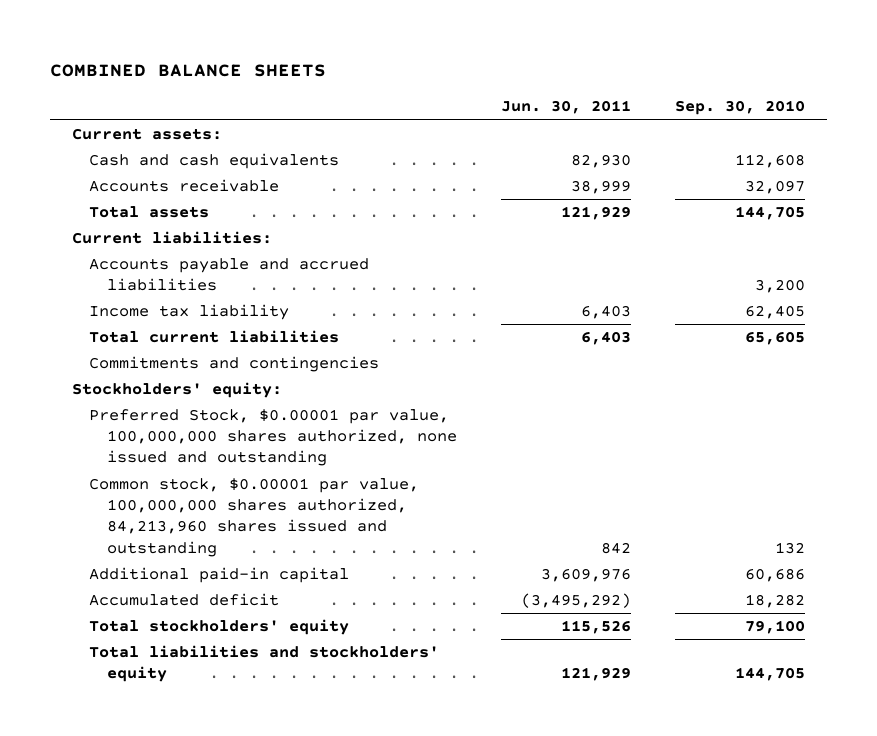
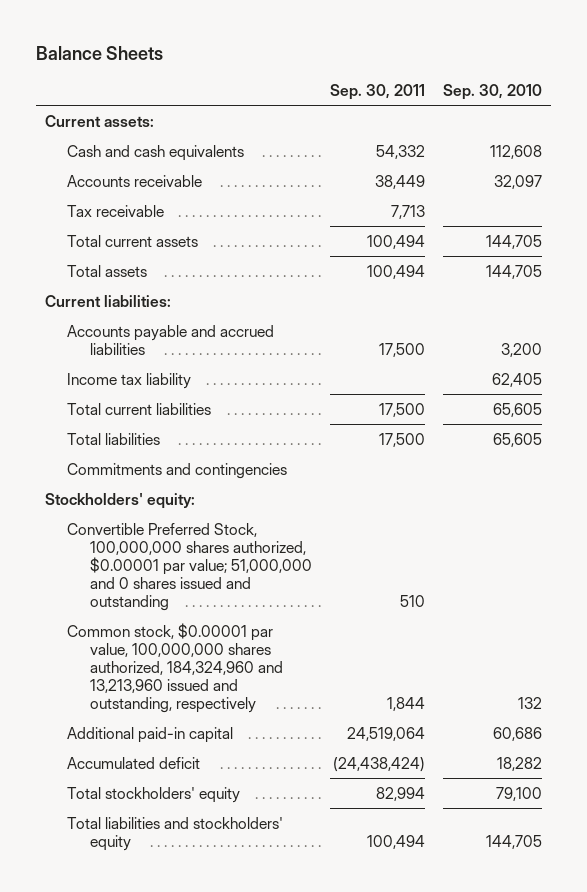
- COMBINED BALANCE SHEETS
+ Balance Sheets
- | Jun. 30, 2011 | Sep. 30, 2010
+ | Sep. 30, 2011 | Sep. 30, 2010
+ Tax receivable | 7,713 |
+ Total current assets | 100,494 | 144,705
+ Total liabilities | 17,500 | 65,605
- Preferred Stock, $0.00001 par value, 100,000,000 shares authorized, none issued and outstanding
- Common stock, $0.00001 par value, 100,000,000 shares authorized, 84,213,960 shares issued and outstanding | 842 | 132
+ Convertible Preferred Stock, 100,000,000 shares authorized, $0.00001 par value; 51,000,000 and 0 shares issued and outstanding | 510 |
+ Common stock, $0.00001 par value, 100,000,000 shares authorized, 184,324,960 and 13,213,960 issued and outstanding, respectively | 1,844 | 132

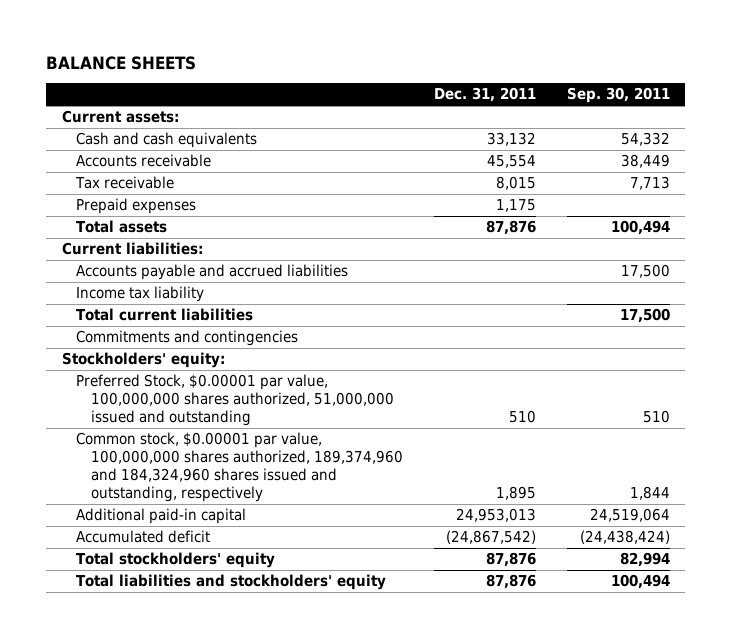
- Balance Sheets
+ BALANCE SHEETS
- | Sep. 30, 2011 | Sep. 30, 2010
+ | Dec. 31, 2011 | Sep. 30, 2011
- Total current assets | 100,494 | 144,705
+ Prepaid expenses | 1,175 |
- Total liabilities | 17,500 | 65,605
- Convertible Preferred Stock, 100,000,000 shares authorized, $0.00001 par value; 51,000,000 and 0 shares issued and outstanding | 510 |
- Common stock, $0.00001 par value, 100,000,000 shares authorized, 184,324,960 and 13,213,960 issued and outstanding, respectively | 1,844 | 132
+ Preferred Stock, $0.00001 par value, 100,000,000 shares authorized, 51,000,000 issued and outstanding | 510 | 510
+ Common stock, $0.00001 par value, 100,000,000 shares authorized, 189,374,960 and 184,324,960 shares issued and outstanding, respectively | 1,895 | 1,844

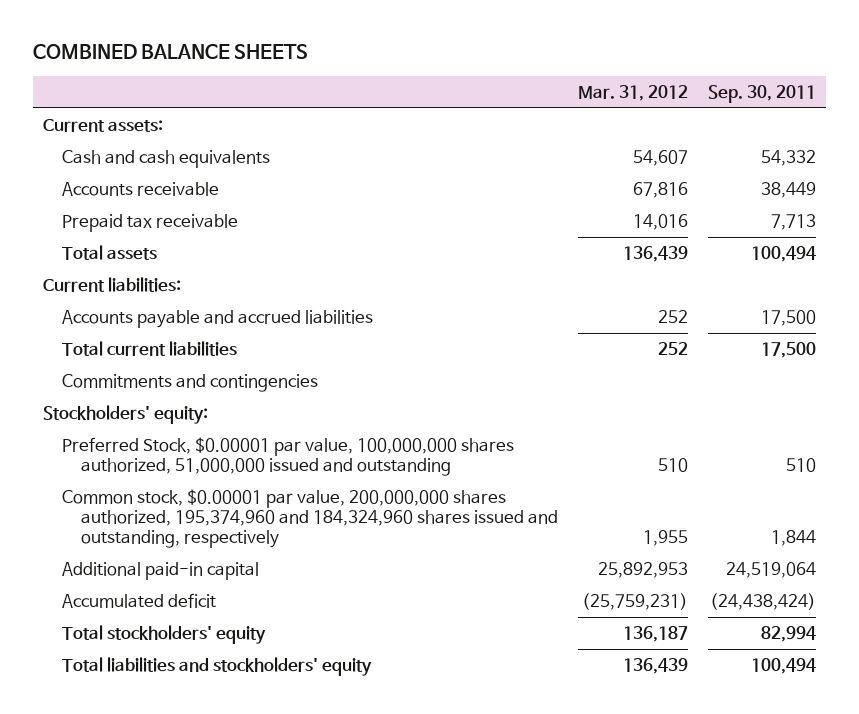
- BALANCE SHEETS
+ COMBINED BALANCE SHEETS
- | Dec. 31, 2011 | Sep. 30, 2011
+ | Mar. 31, 2012 | Sep. 30, 2011
- Tax receivable | 8,015 | 7,713
- Prepaid expenses | 1,175 |
+ Prepaid tax receivable | 14,016 | 7,713
- Income tax liability
- Common stock, $0.00001 par value, 100,000,000 shares authorized, 189,374,960 and 184,324,960 shares issued and outstanding, respectively | 1,895 | 1,844
+ Common stock, $0.00001 par value, 200,000,000 shares authorized, 195,374,960 and 184,324,960 shares issued and outstanding, respectively | 1,955 | 1,844

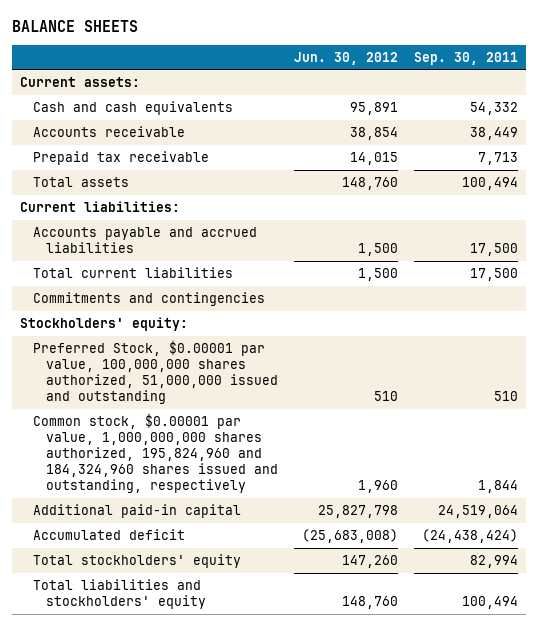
- COMBINED BALANCE SHEETS
+ BALANCE SHEETS
- | Mar. 31, 2012 | Sep. 30, 2011
+ | Jun. 30, 2012 | Sep. 30, 2011
- Common stock, $0.00001 par value, 200,000,000 shares authorized, 195,374,960 and 184,324,960 shares issued and outstanding, respectively | 1,955 | 1,844
+ Common stock, $0.00001 par value, 1,000,000,000 shares authorized, 195,824,960 and 184,324,960 shares issued and outstanding, respectively | 1,960 | 1,844

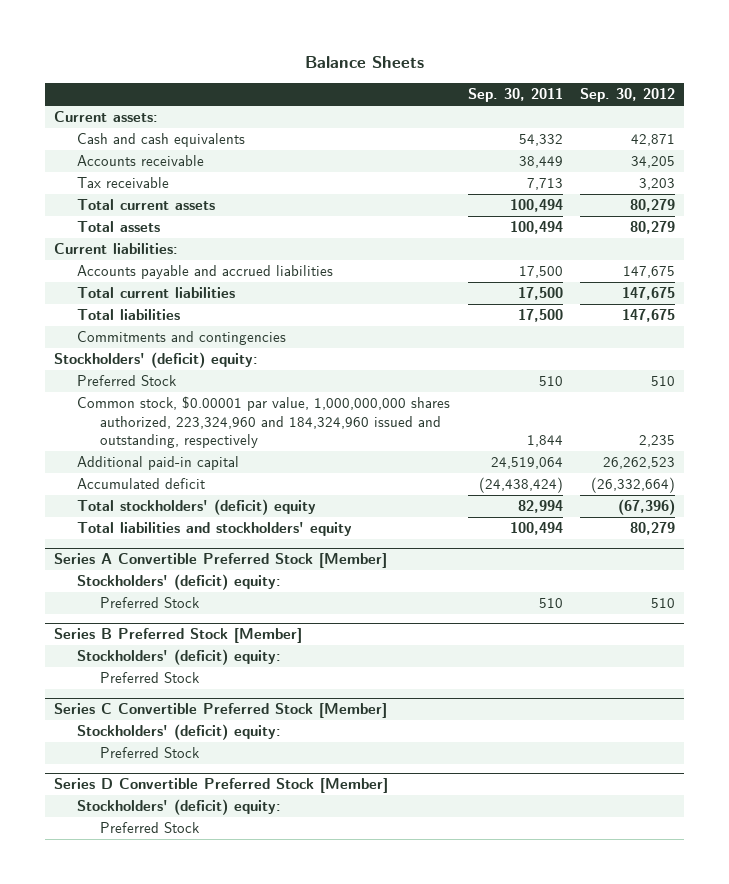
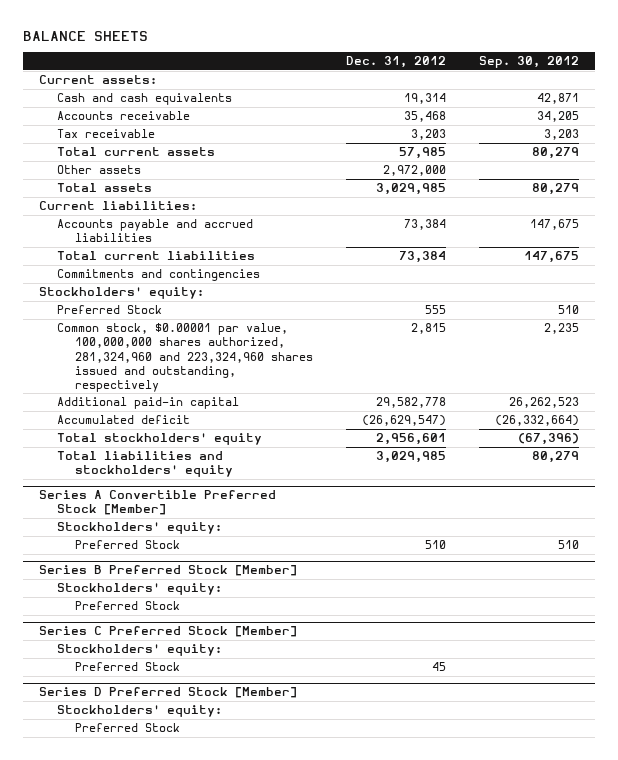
- Balance Sheets
+ BALANCE SHEETS
- | Sep. 30, 2011 | Sep. 30, 2012
+ | Dec. 31, 2012 | Sep. 30, 2012
+ Other assets | 2,972,000 |
- Total liabilities | 17,500 | 147,675
- Stockholders' (deficit) equity:
+ Stockholders' equity:
- Common stock, $0.00001 par value, 1,000,000,000 shares authorized, 223,324,960 and 184,324,960 issued and outstanding, respectively | 1,844 | 2,235
+ Common stock, $0.00001 par value, 100,000,000 shares authorized, 281,324,960 and 223,324,960 shares issued and outstanding, respectively | 2,815 | 2,235
- Total stockholders' (deficit) equity | 82,994 | (67,396)
+ Total stockholders' equity | 2,956,601 | (67,396)
@ Series A Convertible Preferred Stock [Member]
- Stockholders' (deficit) equity:
+ Stockholders' equity:
@ Series B Preferred Stock [Member]
- Stockholders' (deficit) equity:
+ Stockholders' equity:
- Series C Convertible Preferred Stock [Member]
- Stockholders' (deficit) equity:
+ Series C Preferred Stock [Member]
+ Stockholders' equity:
- Series D Convertible Preferred Stock [Member]
- Stockholders' (deficit) equity:
+ Series D Preferred Stock [Member]
+ Stockholders' equity:

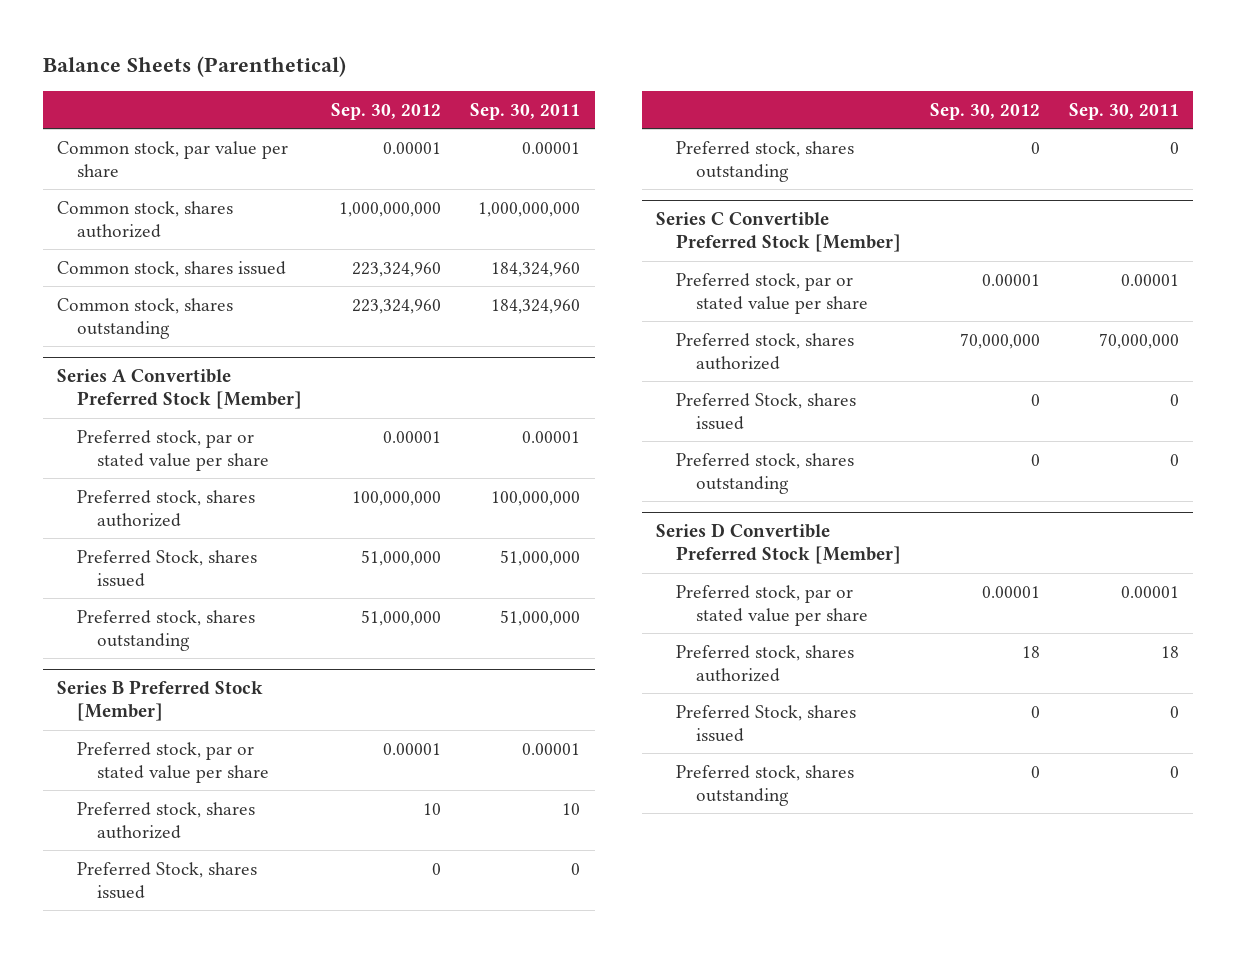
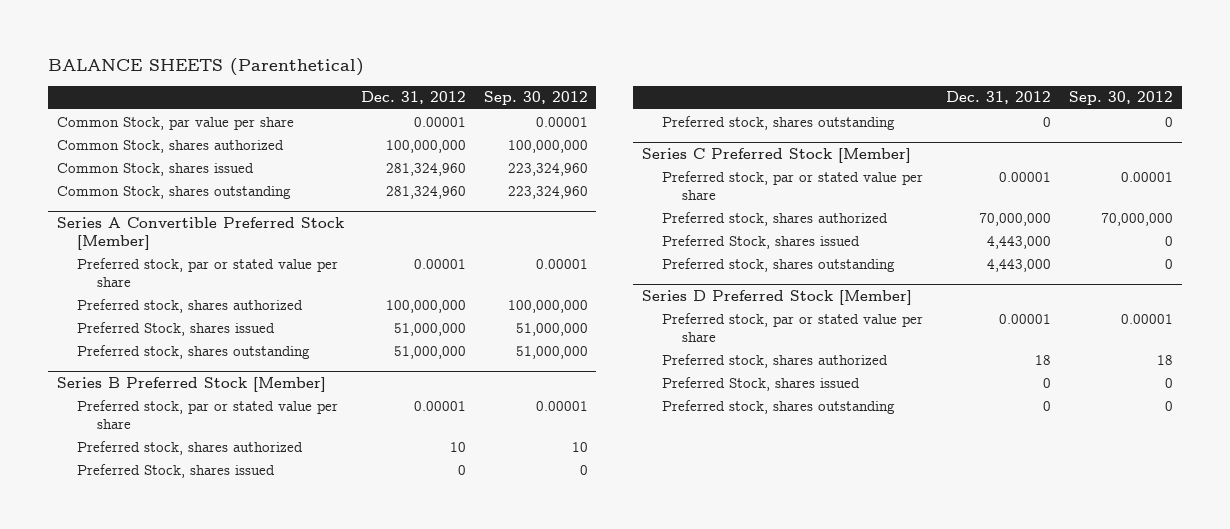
- Balance Sheets (Parenthetical)
+ BALANCE SHEETS (Parenthetical)
- | Sep. 30, 2012 | Sep. 30, 2011
+ | Dec. 31, 2012 | Sep. 30, 2012
- Common stock, par value per share | 0.00001 | 0.00001
- Common stock, shares authorized | 1,000,000,000 | 1,000,000,000
- Common stock, shares issued | 223,324,960 | 184,324,960
- Common stock, shares outstanding | 223,324,960 | 184,324,960
+ Common Stock, par value per share | 0.00001 | 0.00001
+ Common Stock, shares authorized | 100,000,000 | 100,000,000
+ Common Stock, shares issued | 281,324,960 | 223,324,960
+ Common Stock, shares outstanding | 281,324,960 | 223,324,960
- Series C Convertible Preferred Stock [Member]
+ Series C Preferred Stock [Member]
- Series D Convertible Preferred Stock [Member]
+ Series D Preferred Stock [Member]

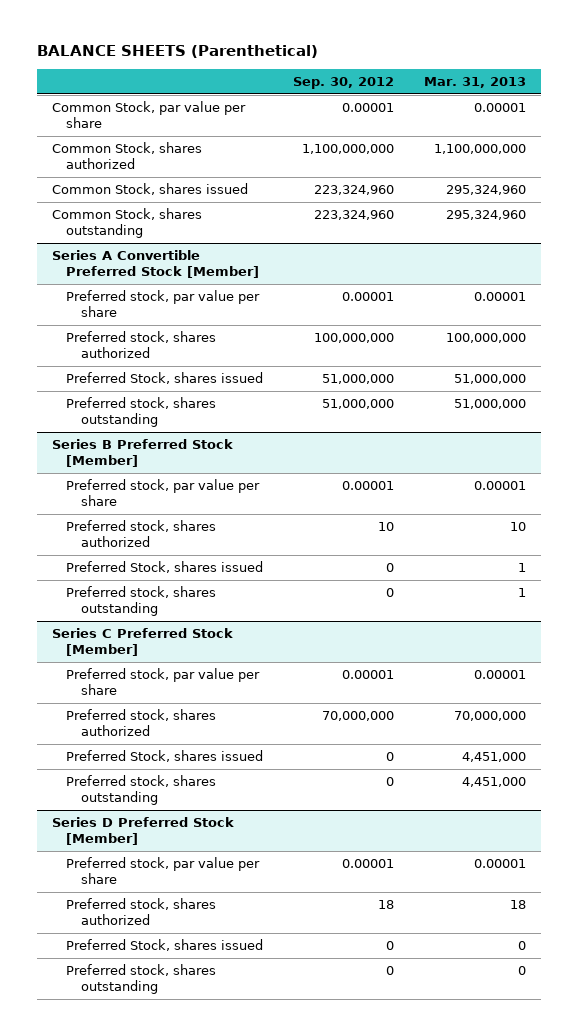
- | Dec. 31, 2012 | Sep. 30, 2012
+ | Sep. 30, 2012 | Mar. 31, 2013
- Common Stock, shares authorized | 100,000,000 | 100,000,000
+ Common Stock, shares authorized | 1,100,000,000 | 1,100,000,000
@ Series A Convertible Preferred Stock [Member]
- Preferred stock, par or stated value per share | 0.00001 | 0.00001
+ Preferred stock, par value per share | 0.00001 | 0.00001
@ Series B Preferred Stock [Member]
- Preferred stock, par or stated value per share | 0.00001 | 0.00001
+ Preferred stock, par value per share | 0.00001 | 0.00001
@ Series C Preferred Stock [Member]
- Preferred stock, par or stated value per share | 0.00001 | 0.00001
+ Preferred stock, par value per share | 0.00001 | 0.00001
@ Series D Preferred Stock [Member]
- Preferred stock, par or stated value per share | 0.00001 | 0.00001
+ Preferred stock, par value per share | 0.00001 | 0.00001

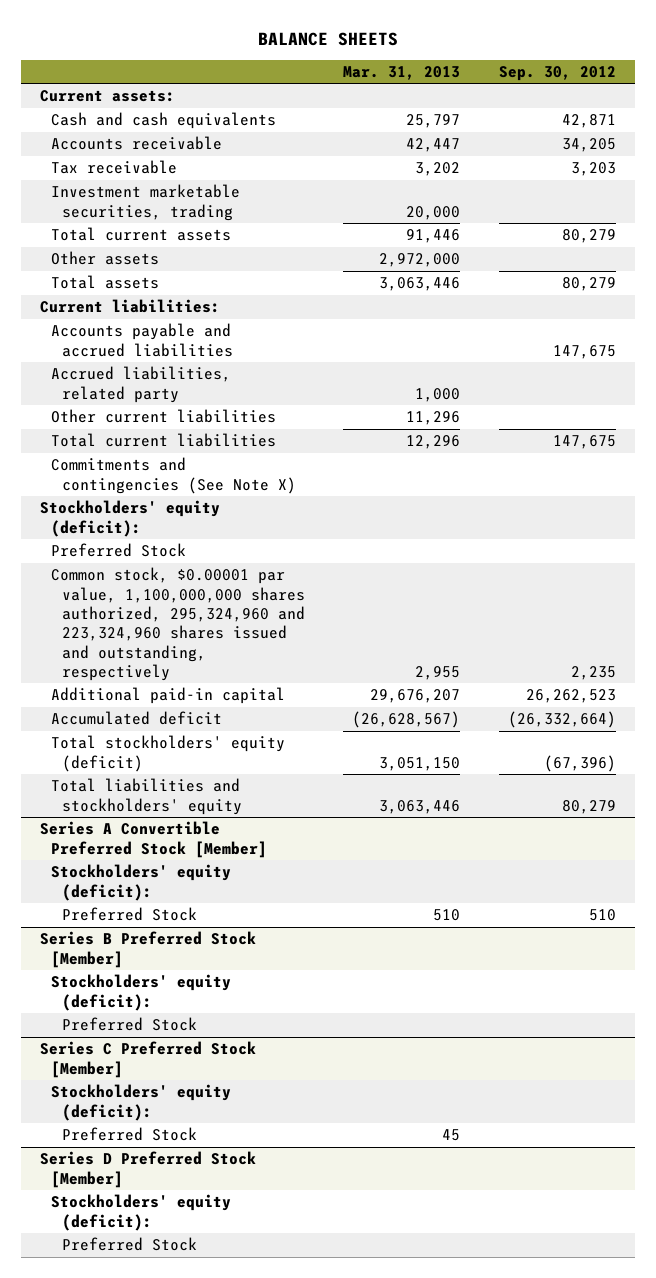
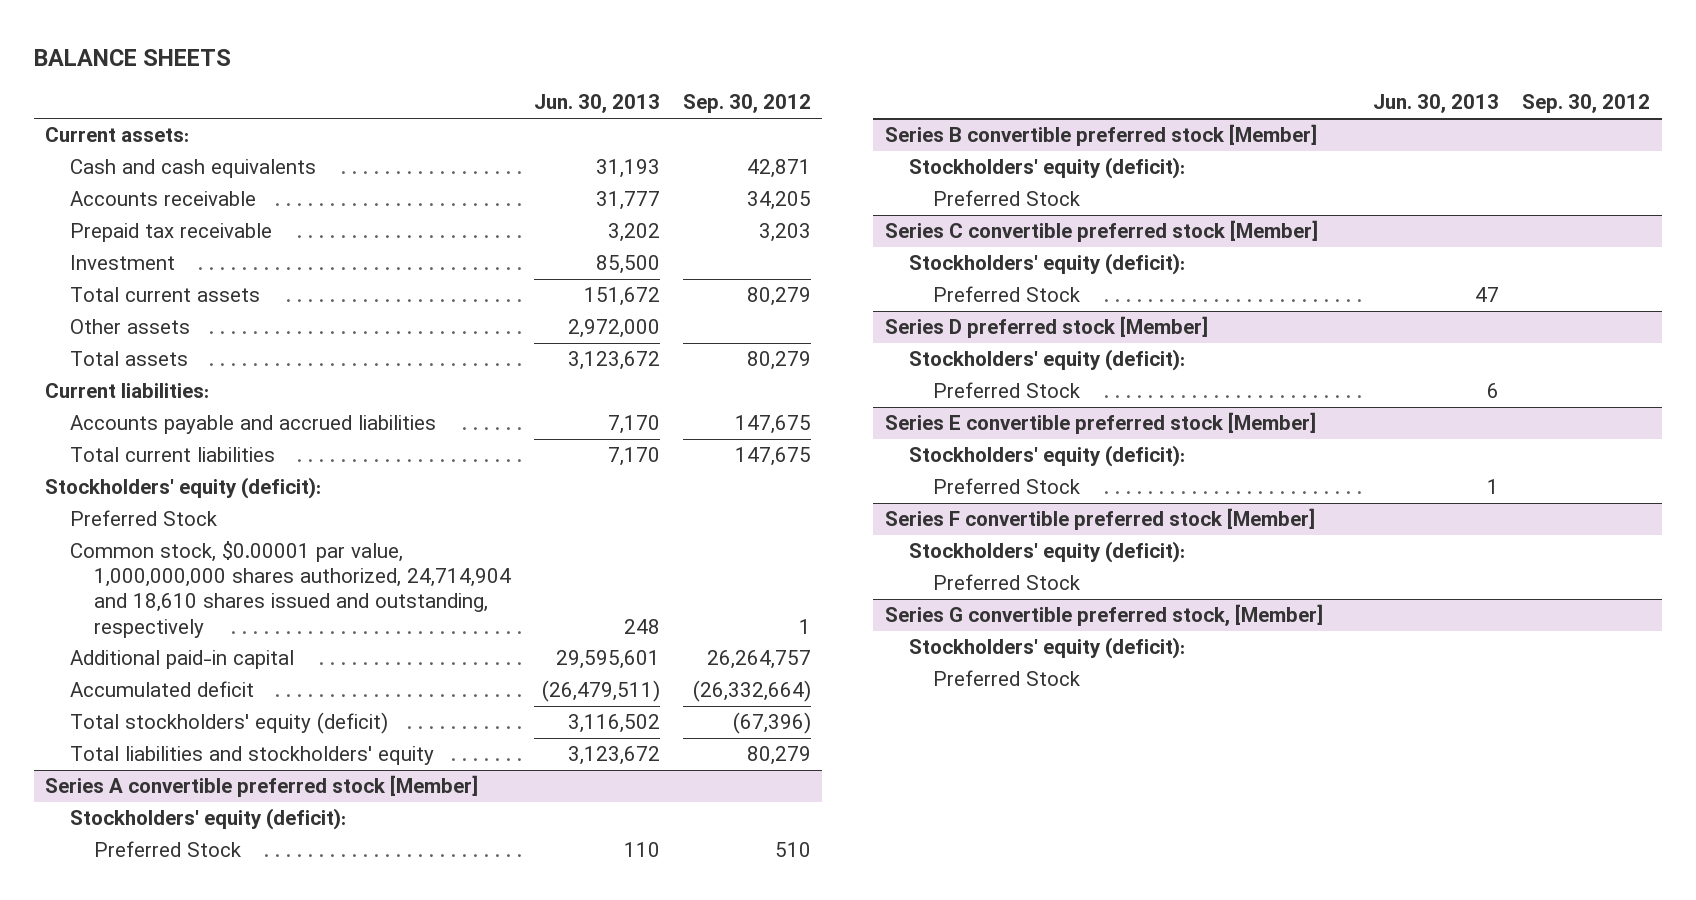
- | Mar. 31, 2013 | Sep. 30, 2012
+ | Jun. 30, 2013 | Sep. 30, 2012
- Tax receivable | 3,202 | 3,203
- Investment marketable securities, trading | 20,000 |
+ Prepaid tax receivable | 3,202 | 3,203
+ Investment | 85,500 |
- Accrued liabilities, related party | 1,000 |
- Other current liabilities | 11,296 |
- Commitments and contingencies (See Note X)
- Common stock, $0.00001 par value, 1,100,000,000 shares authorized, 295,324,960 and 223,324,960 shares issued and outstanding, respectively | 2,955 | 2,235
- Additional paid-in capital | 29,676,207 | 26,262,523
+ Common stock, $0.00001 par value, 1,000,000,000 shares authorized, 24,714,904 and 18,610 shares issued and outstanding, respectively | 248 | 1
+ Additional paid-in capital | 29,595,601 | 26,264,757
- Series A Convertible Preferred Stock [Member]
+ Series A convertible preferred stock [Member]
- Series B Preferred Stock [Member]
+ Series B convertible preferred stock [Member]
- Series C Preferred Stock [Member]
+ Series C convertible preferred stock [Member]
- Series D Preferred Stock [Member]
+ Series D preferred stock [Member]
+ Series E convertible preferred stock [Member]
+ Stockholders' equity (deficit):
+ Preferred Stock | 1 |
+ Series F convertible preferred stock [Member]
+ Stockholders' equity (deficit):
+ Preferred Stock
+ Series G convertible preferred stock, [Member]
+ Stockholders' equity (deficit):
+ Preferred Stock

